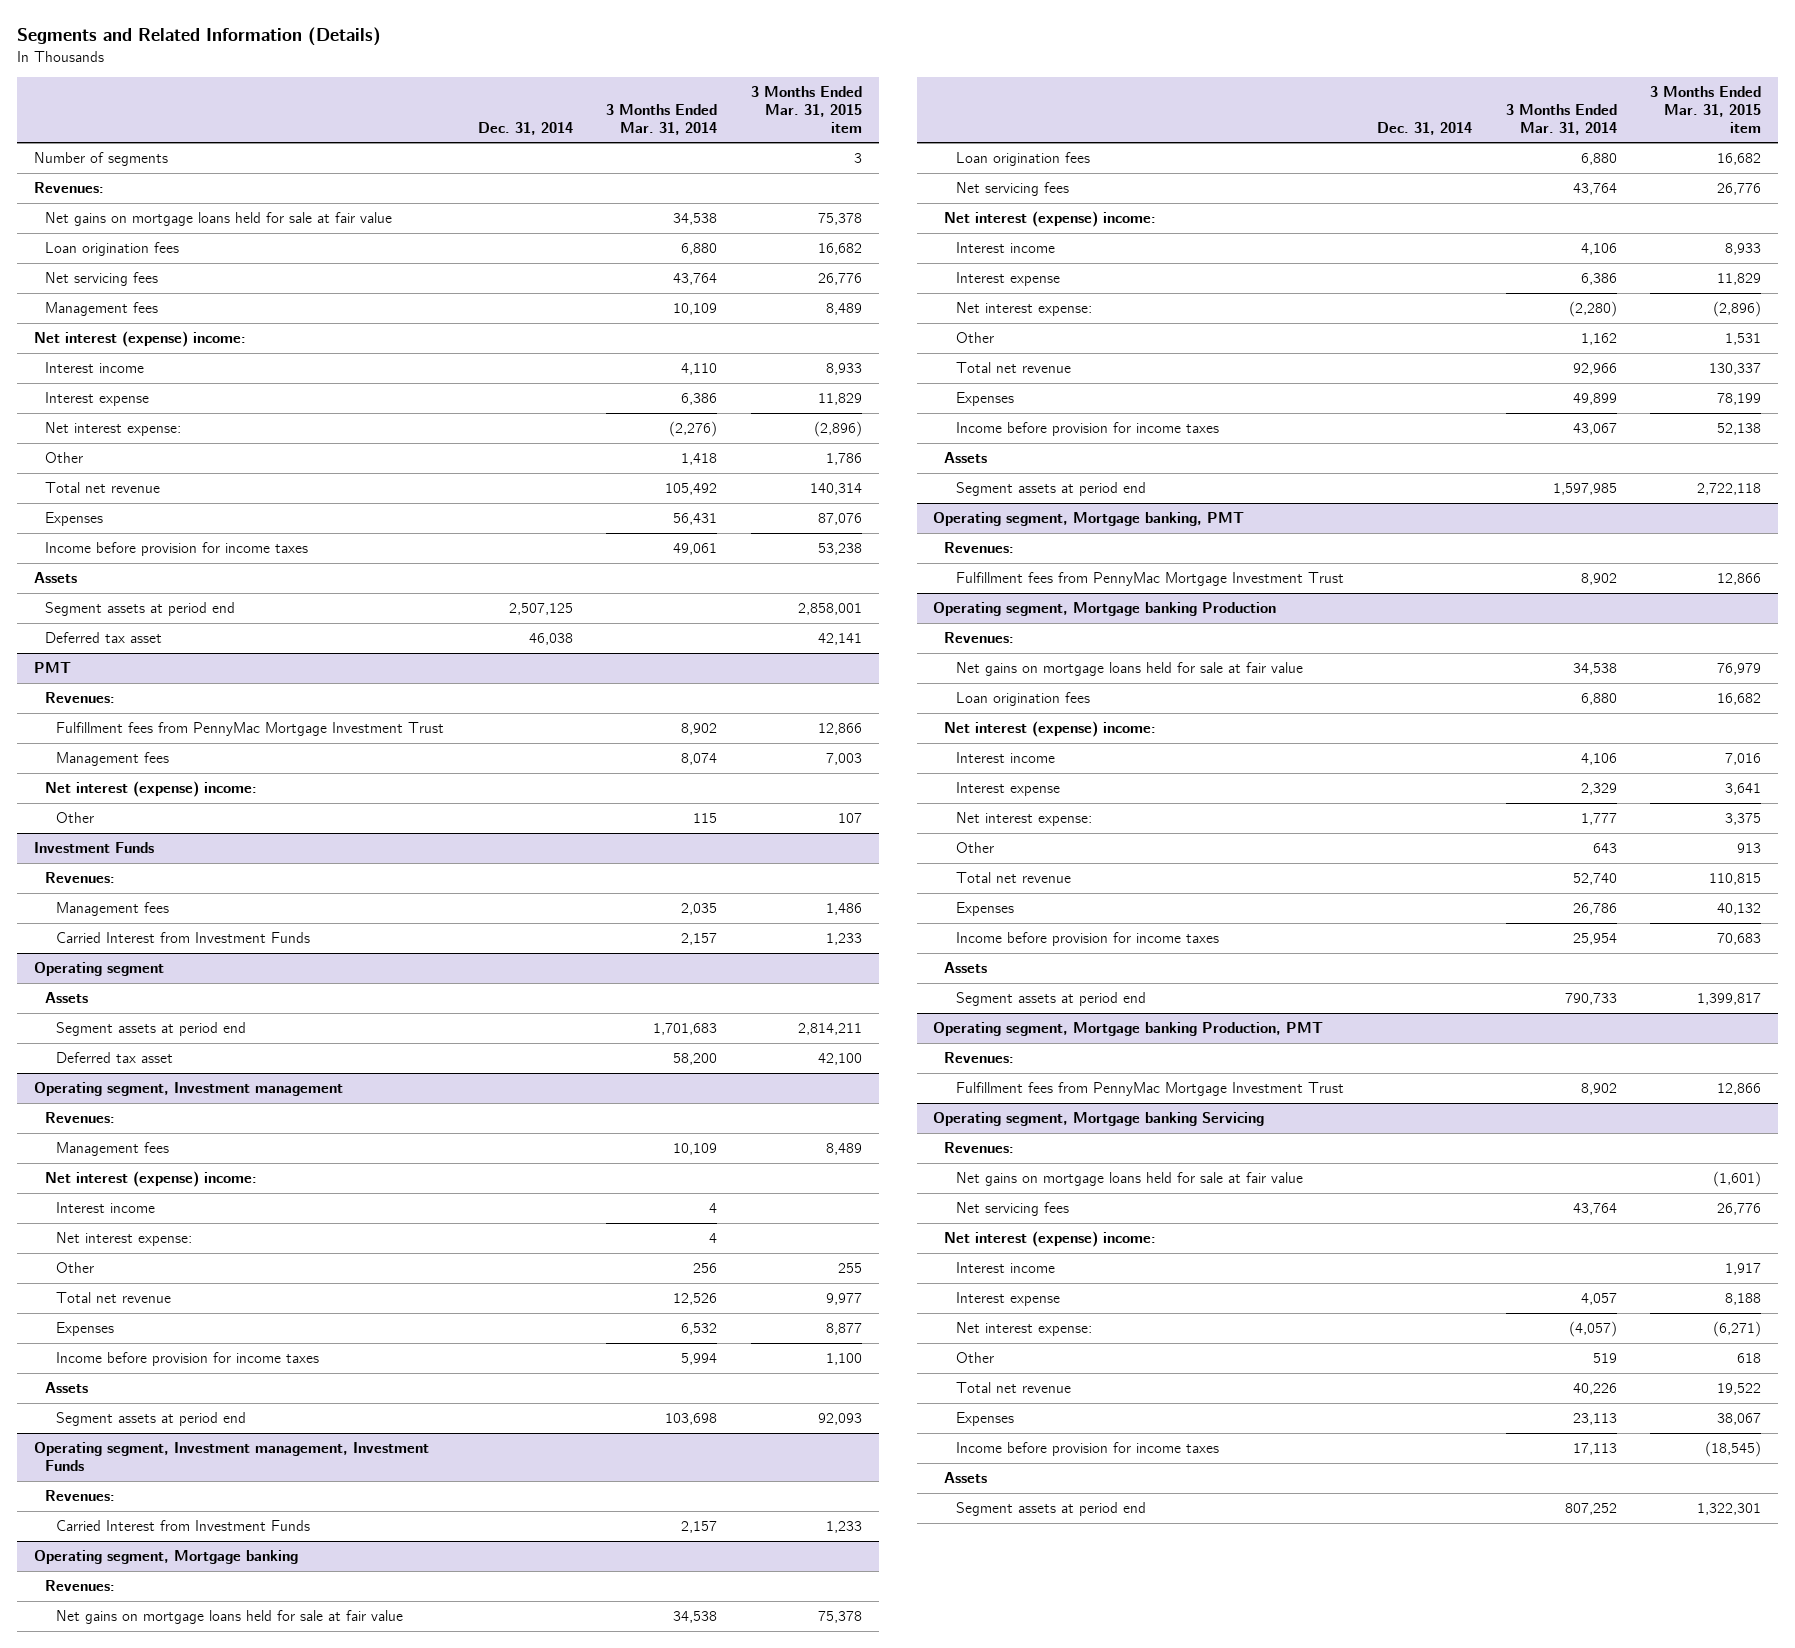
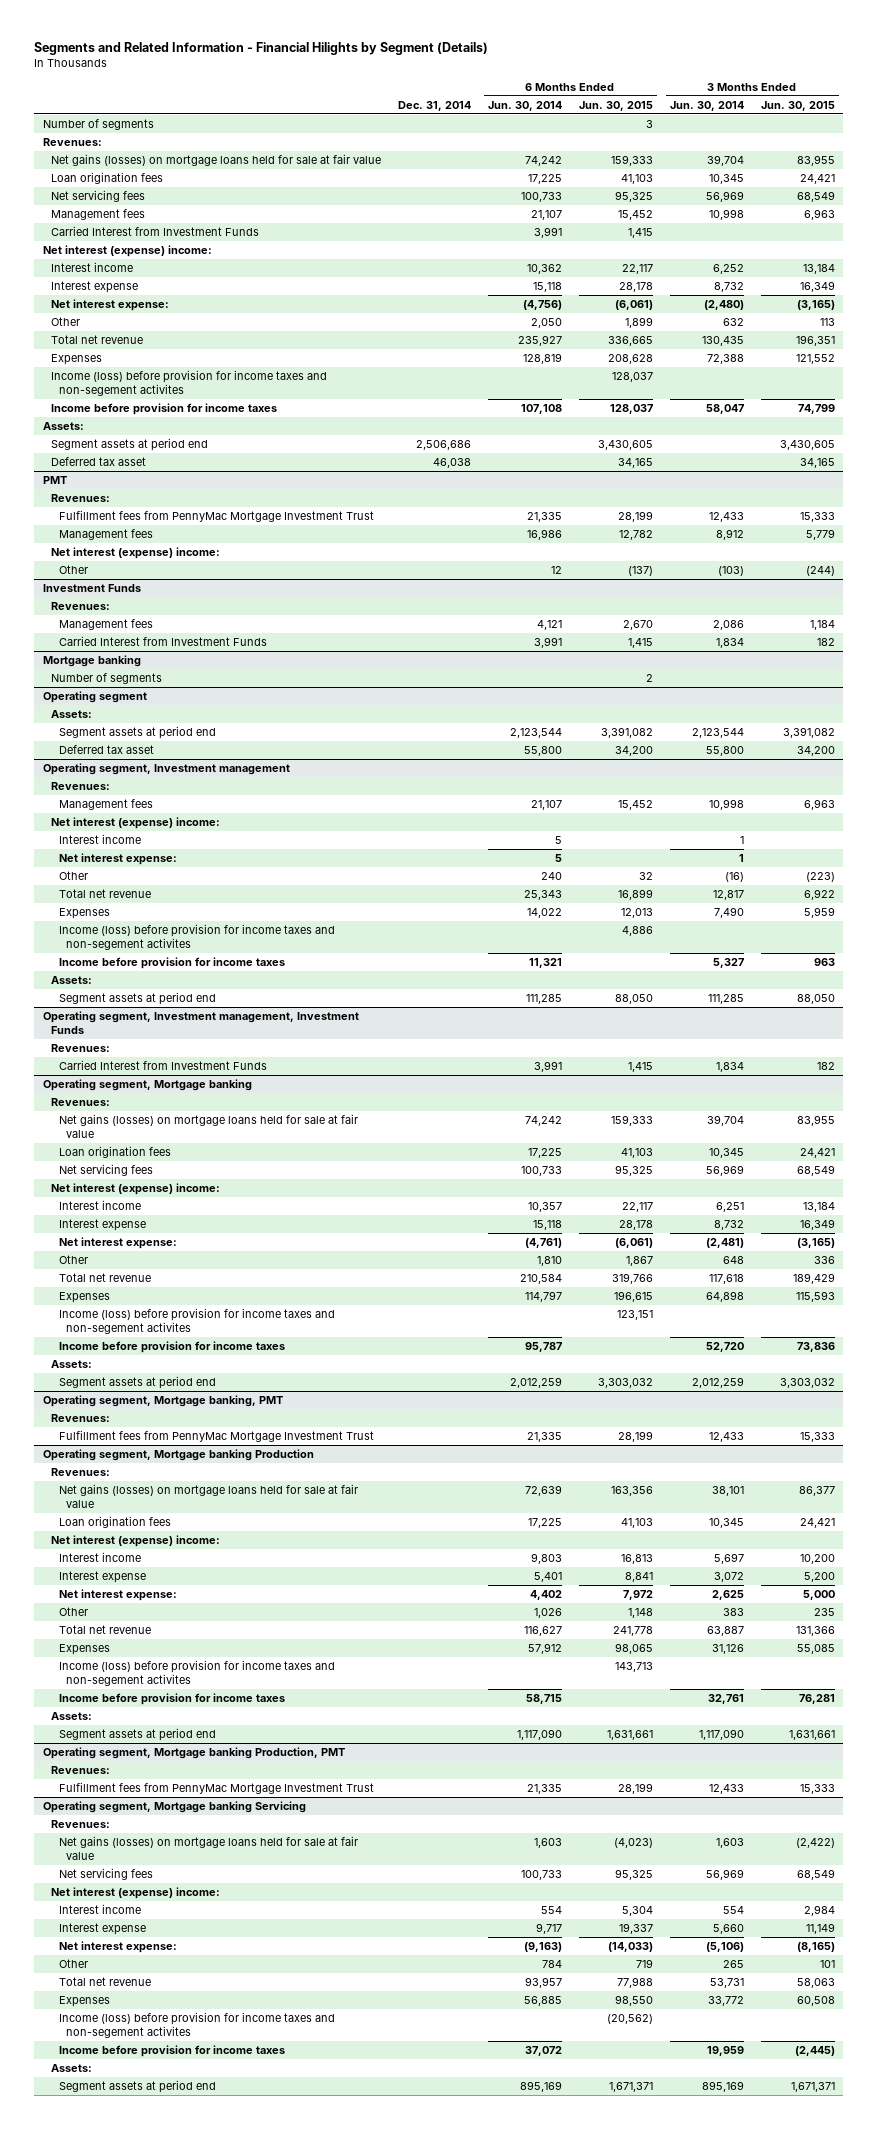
- Segments and Related Information (Details)
+ Segments and Related Information - Financial Hilights by Segment (Details)
- | Dec. 31, 2014 | 3 Months Ended Mar. 31, 2014 | 3 Months Ended Mar. 31, 2015 item
+ | Dec. 31, 2014 | 6 Months Ended Jun. 30, 2014 | 6 Months Ended Jun. 30, 2015 | 3 Months Ended Jun. 30, 2014 | 3 Months Ended Jun. 30, 2015
- Net gains on mortgage loans held for sale at fair value | | 34,538 | 75,378
+ Net gains (losses) on mortgage loans held for sale at fair value | | 74,242 | 159,333 | 39,704 | 83,955
+ Carried Interest from Investment Funds | | 3,991 | 1,415 | |
+ Income (loss) before provision for income taxes and non-segement activites | | | 128,037 | |
- Assets
- Segment assets at period end | 2,507,125 | | 2,858,001
+ Assets:
+ Segment assets at period end | 2,506,686 | | 3,430,605 | | 3,430,605
+ Mortgage banking
+ Number of segments | | | 2 | |
@ Operating segment
- Assets
+ Assets:
@ Operating segment, Investment management
+ Income (loss) before provision for income taxes and non-segement activites | | | 4,886 | |
- Assets
+ Assets:
@ Operating segment, Mortgage banking
- Net gains on mortgage loans held for sale at fair value | | 34,538 | 75,378
+ Net gains (losses) on mortgage loans held for sale at fair value | | 74,242 | 159,333 | 39,704 | 83,955
+ Income (loss) before provision for income taxes and non-segement activites | | | 123,151 | |
- Assets
+ Assets:
@ Operating segment, Mortgage banking Production
- Net gains on mortgage loans held for sale at fair value | | 34,538 | 76,979
+ Net gains (losses) on mortgage loans held for sale at fair value | | 72,639 | 163,356 | 38,101 | 86,377
+ Income (loss) before provision for income taxes and non-segement activites | | | 143,713 | |
- Assets
+ Assets:
@ Operating segment, Mortgage banking Servicing
- Net gains on mortgage loans held for sale at fair value | | | (1,601)
+ Net gains (losses) on mortgage loans held for sale at fair value | | 1,603 | (4,023) | 1,603 | (2,422)
+ Income (loss) before provision for income taxes and non-segement activites | | | (20,562) | |
- Assets
+ Assets:

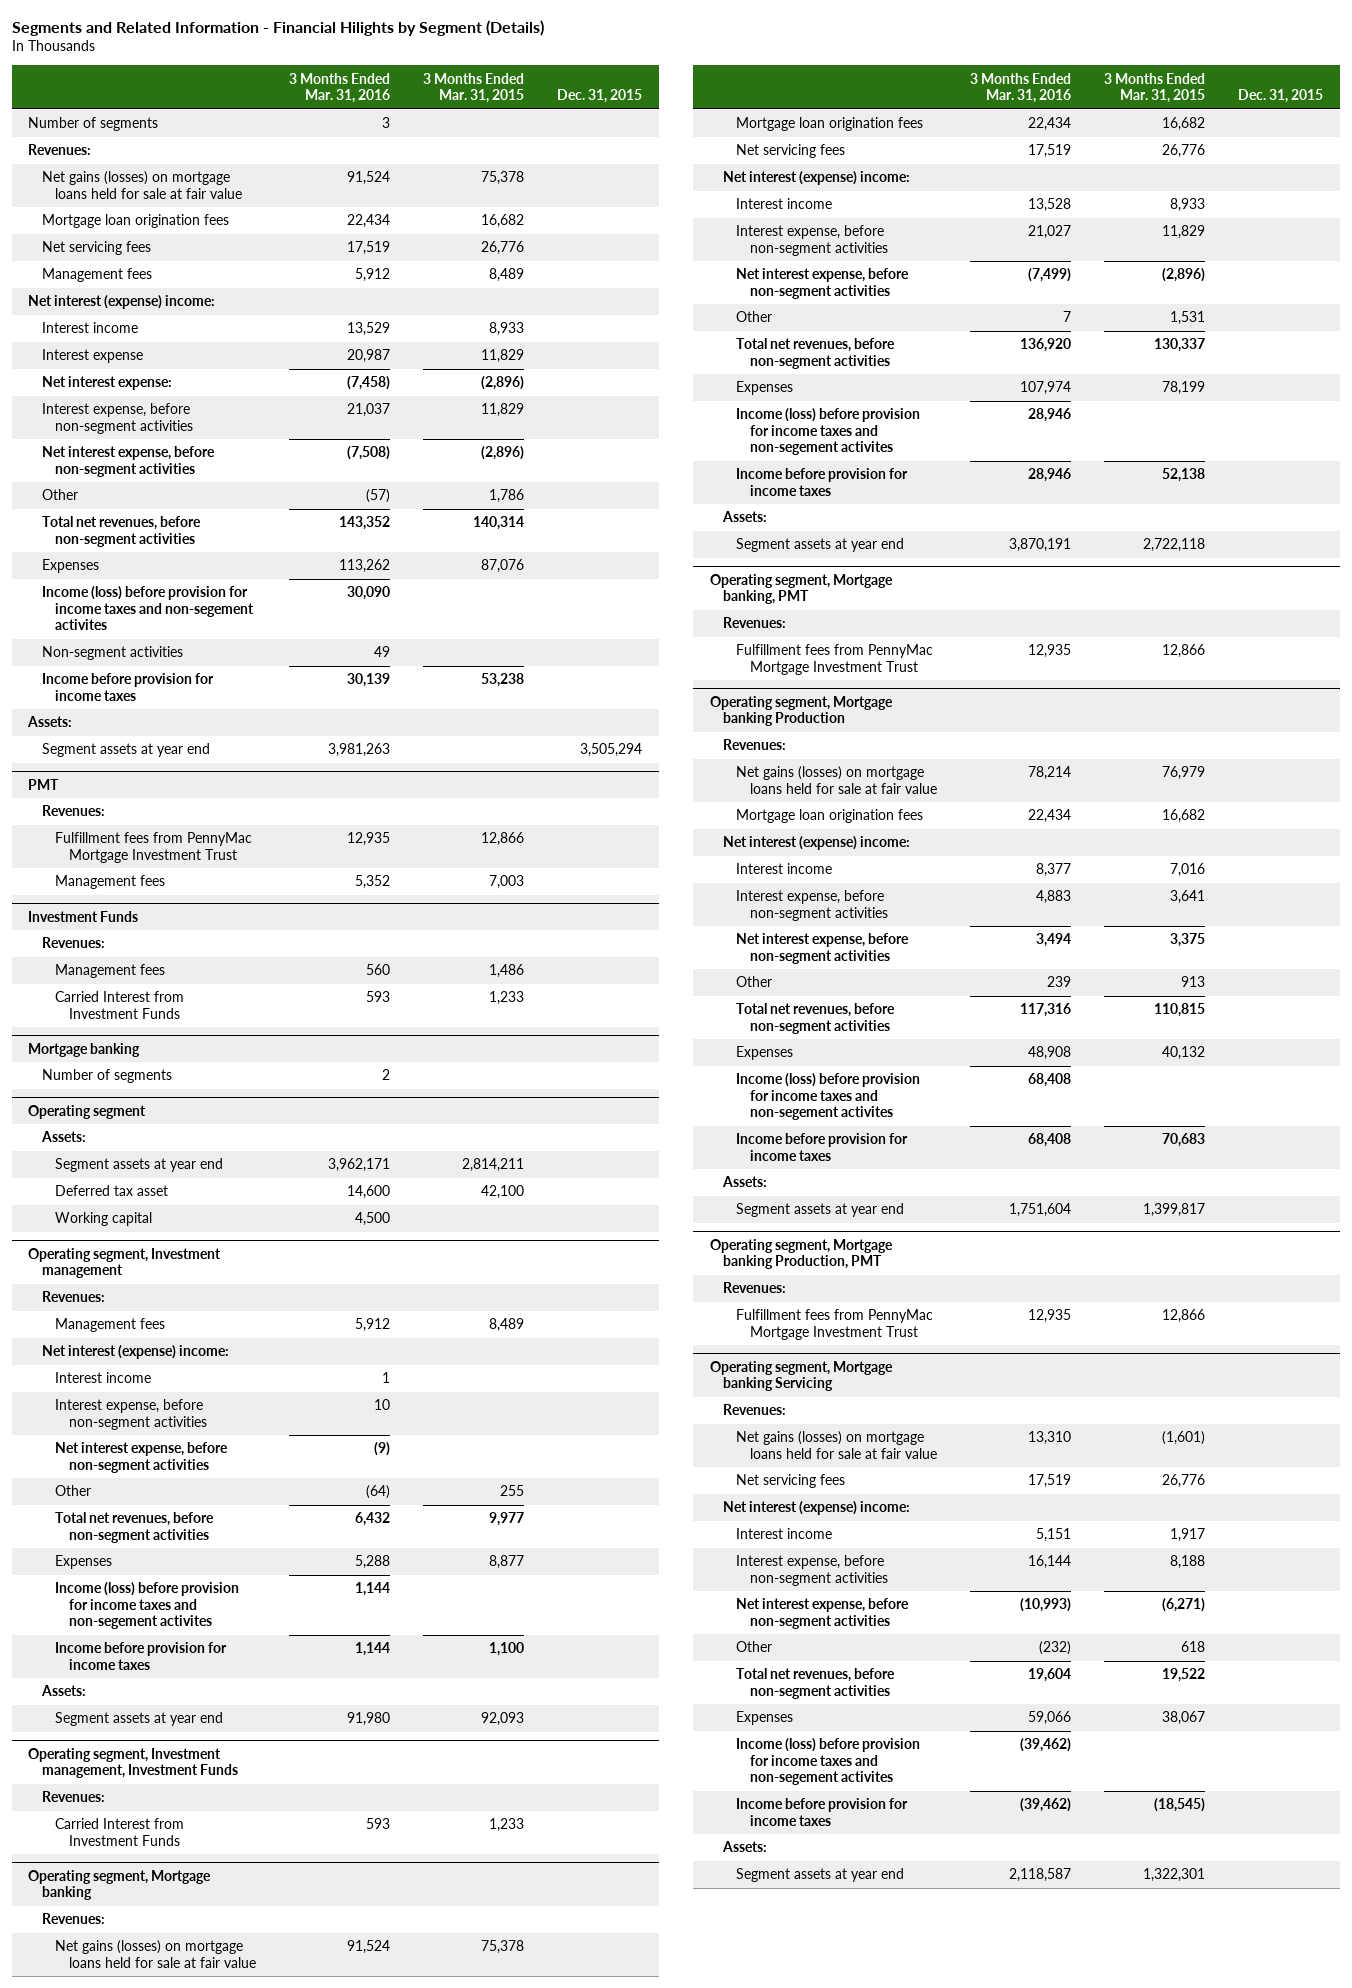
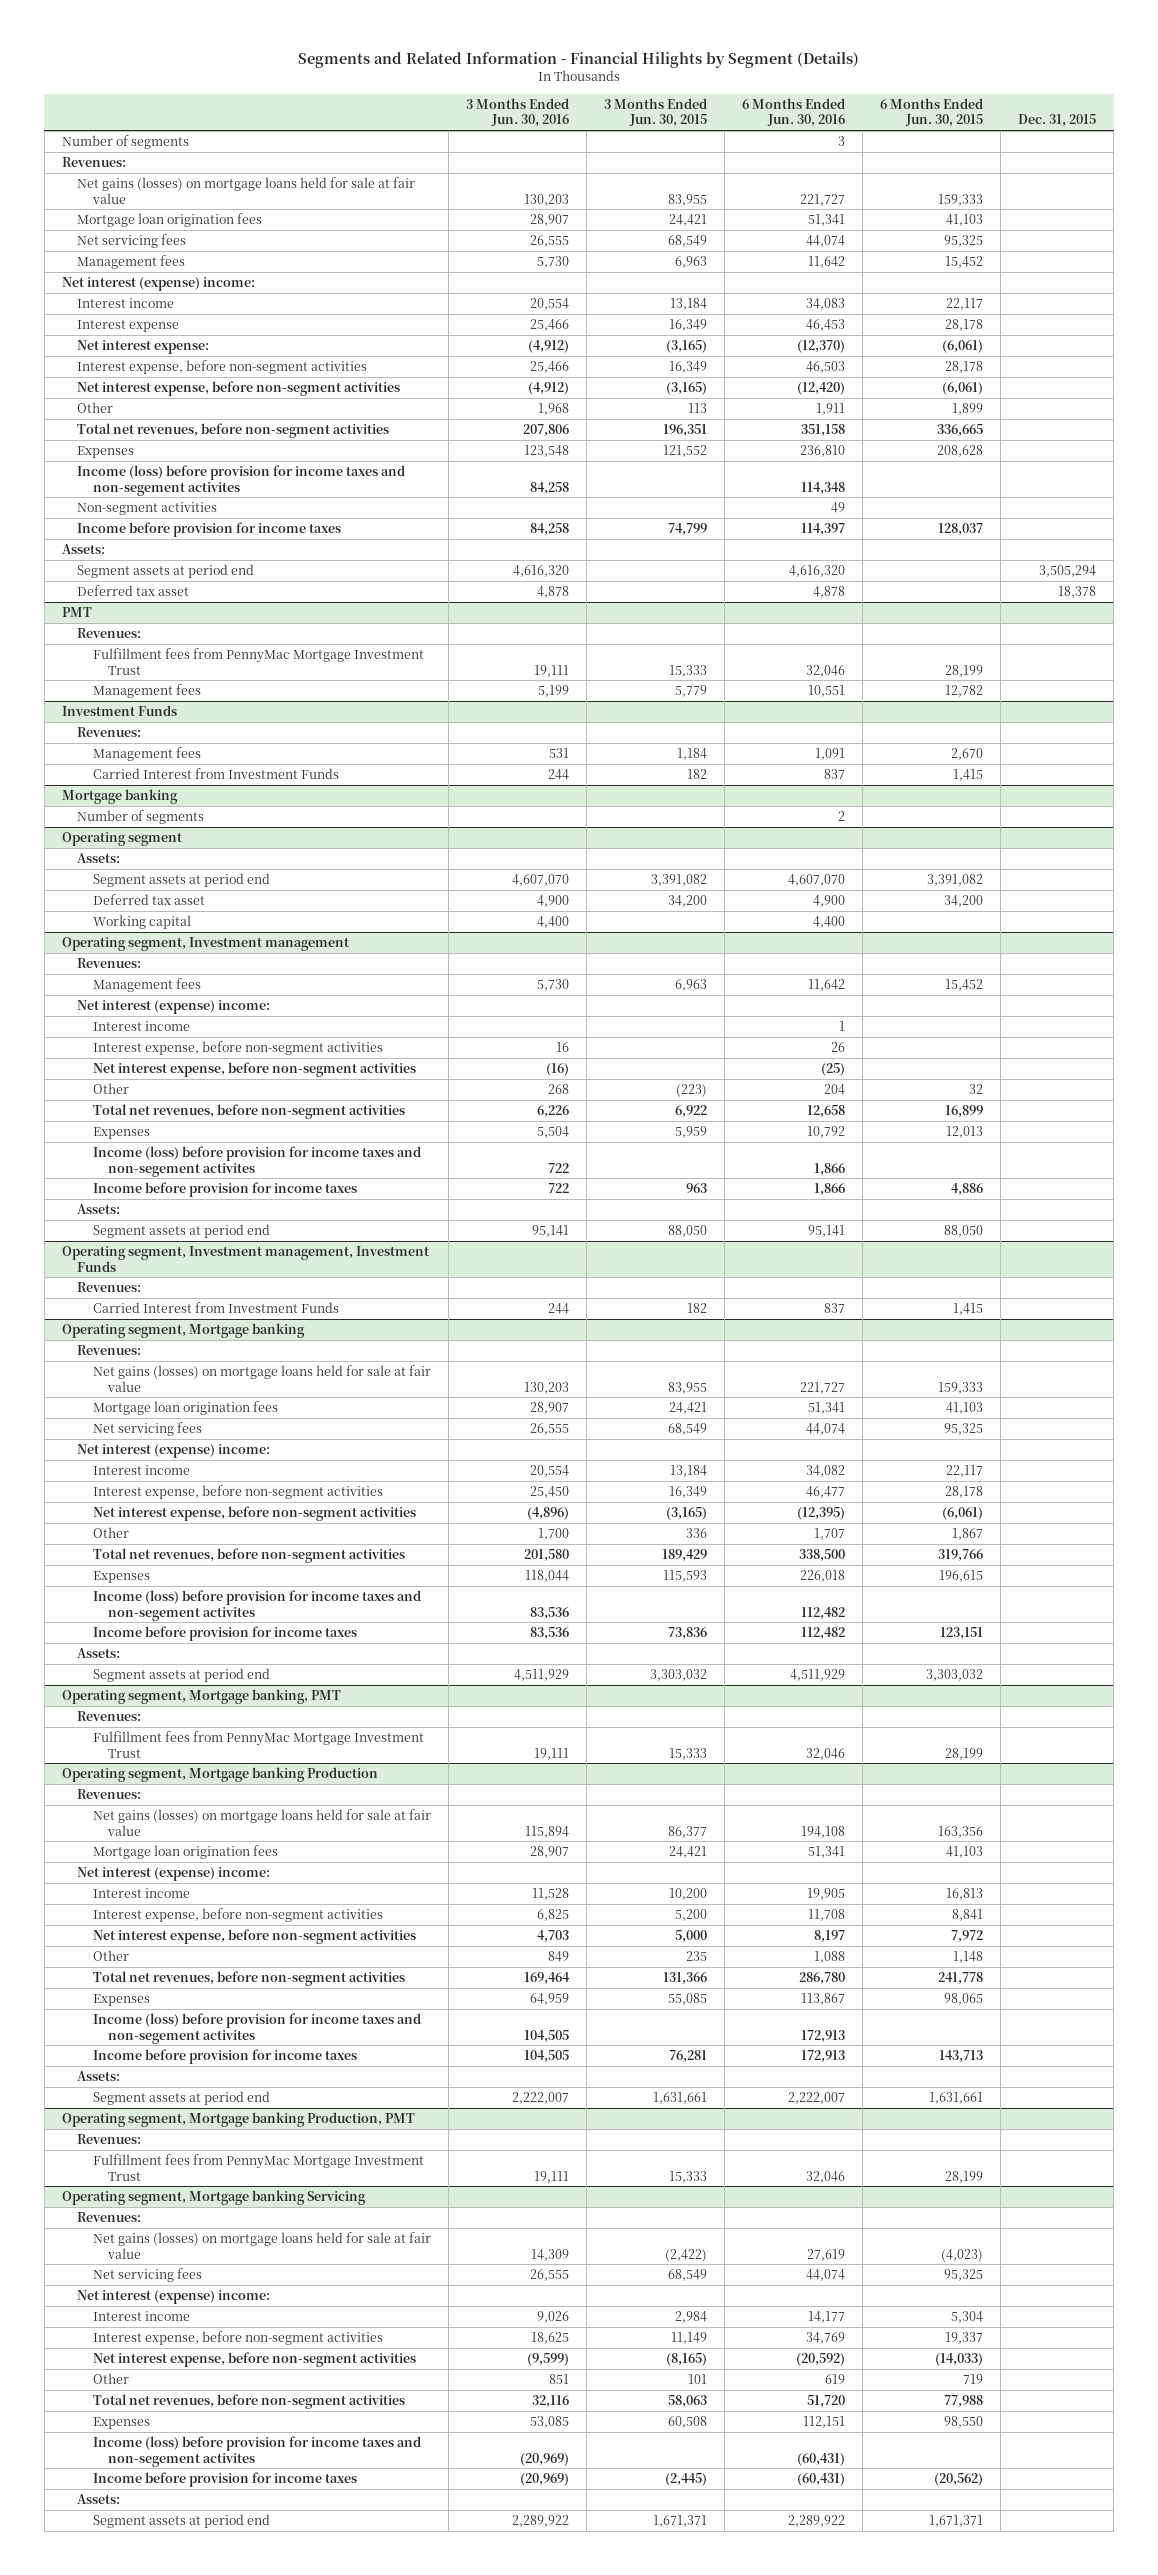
- | 3 Months Ended Mar. 31, 2016 | 3 Months Ended Mar. 31, 2015 | Dec. 31, 2015
+ | 3 Months Ended Jun. 30, 2016 | 3 Months Ended Jun. 30, 2015 | 6 Months Ended Jun. 30, 2016 | 6 Months Ended Jun. 30, 2015 | Dec. 31, 2015
- Segment assets at year end | 3,981,263 | | 3,505,294
+ Segment assets at period end | 4,616,320 | | 4,616,320 | | 3,505,294
+ Deferred tax asset | 4,878 | | 4,878 | | 18,378
@ Operating segment
- Segment assets at year end | 3,962,171 | 2,814,211 |
+ Segment assets at period end | 4,607,070 | 3,391,082 | 4,607,070 | 3,391,082 |
@ Operating segment, Investment management
- Segment assets at year end | 91,980 | 92,093 |
+ Segment assets at period end | 95,141 | 88,050 | 95,141 | 88,050 |
@ Operating segment, Mortgage banking
- Segment assets at year end | 3,870,191 | 2,722,118 |
+ Segment assets at period end | 4,511,929 | 3,303,032 | 4,511,929 | 3,303,032 |
@ Operating segment, Mortgage banking Production
- Segment assets at year end | 1,751,604 | 1,399,817 |
+ Segment assets at period end | 2,222,007 | 1,631,661 | 2,222,007 | 1,631,661 |
@ Operating segment, Mortgage banking Servicing
- Segment assets at year end | 2,118,587 | 1,322,301 |
+ Segment assets at period end | 2,289,922 | 1,671,371 | 2,289,922 | 1,671,371 |

